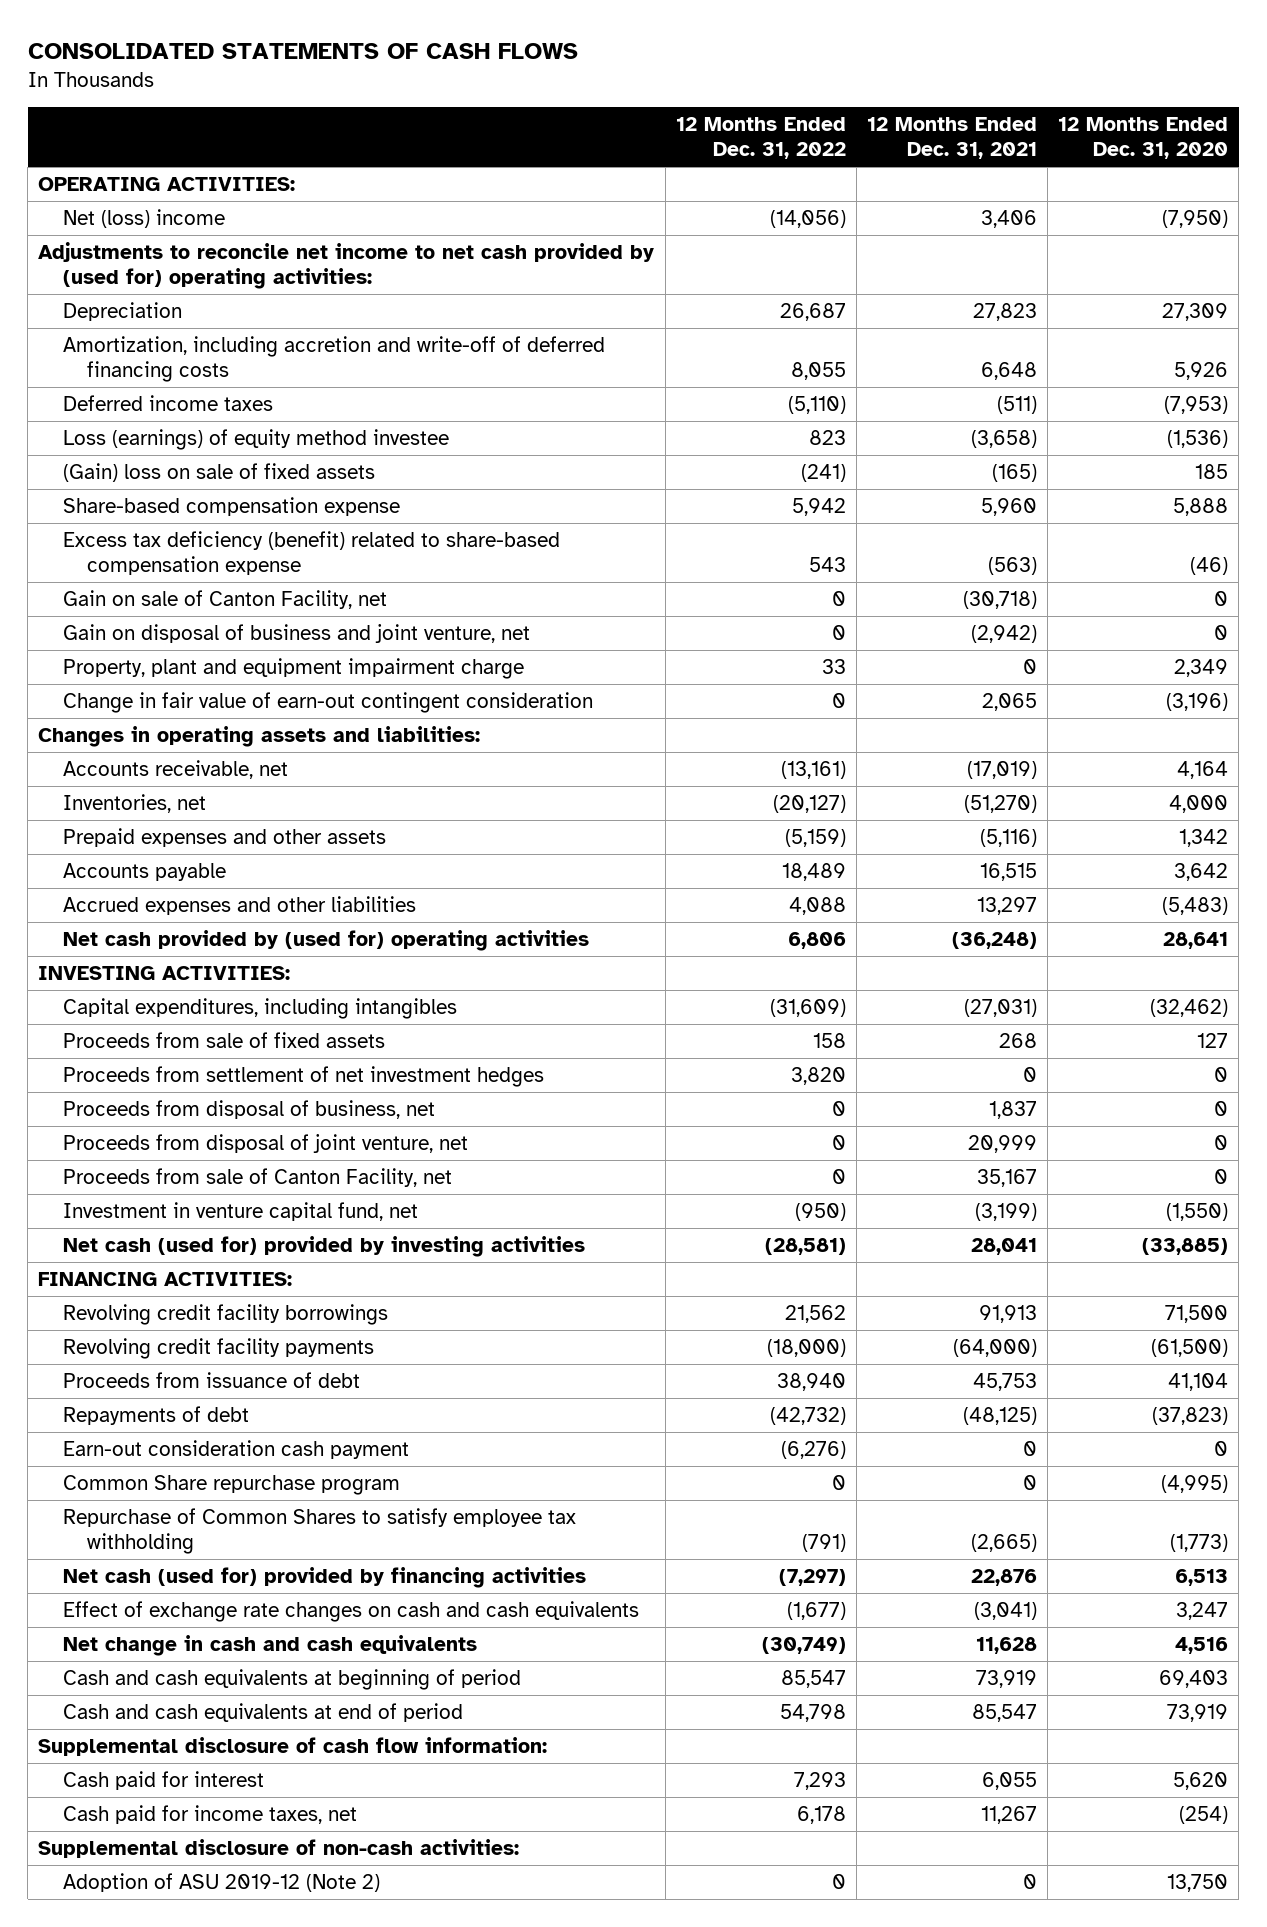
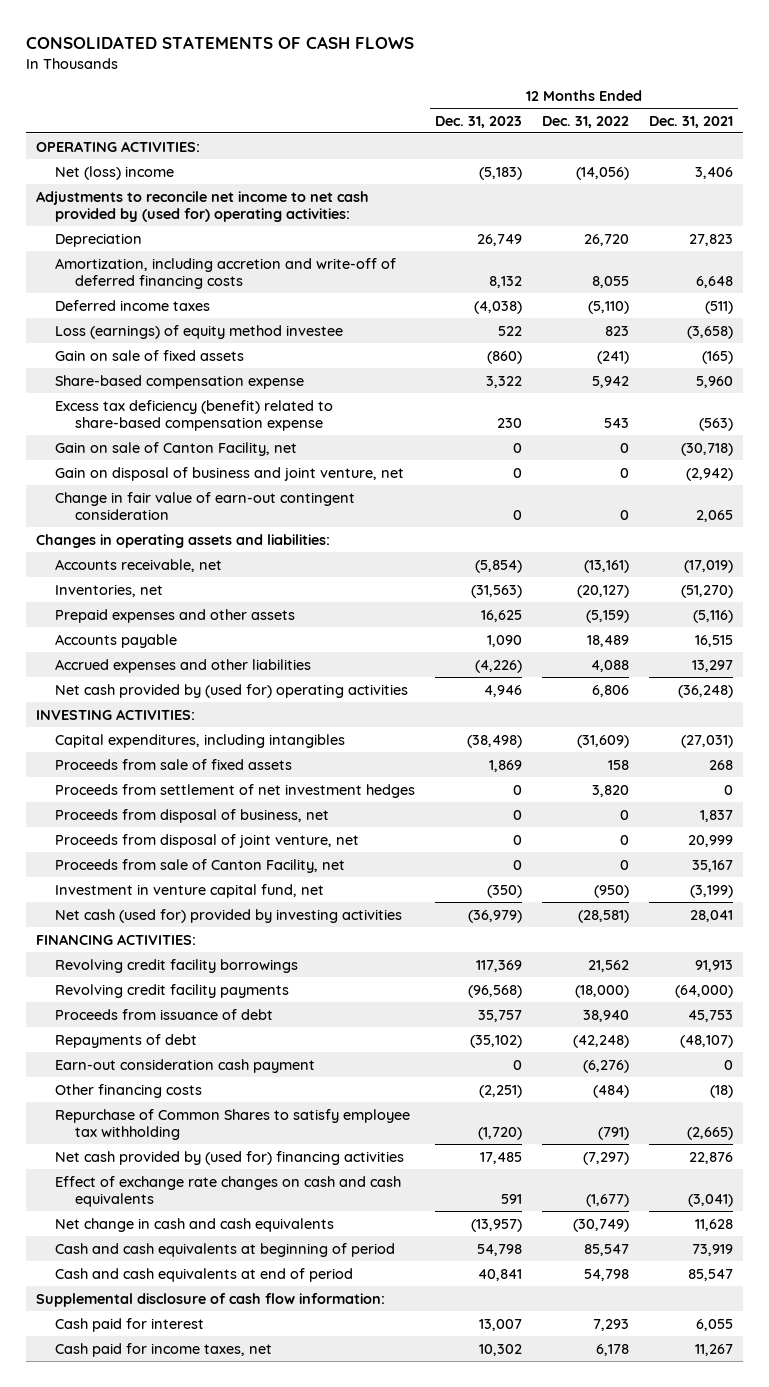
- | 12 Months Ended Dec. 31, 2022 | 12 Months Ended Dec. 31, 2021 | 12 Months Ended Dec. 31, 2020
+ | 12 Months Ended Dec. 31, 2023 | 12 Months Ended Dec. 31, 2022 | 12 Months Ended Dec. 31, 2021
- Depreciation | 26,687 | 27,823 | 27,309
+ Depreciation | 26,749 | 26,720 | 27,823
- (Gain) loss on sale of fixed assets | (241) | (165) | 185
+ Gain on sale of fixed assets | (860) | (241) | (165)
- Property, plant and equipment impairment charge | 33 | 0 | 2,349
- Repayments of debt | (42,732) | (48,125) | (37,823)
+ Repayments of debt | (35,102) | (42,248) | (48,107)
- Common Share repurchase program | 0 | 0 | (4,995)
+ Other financing costs | (2,251) | (484) | (18)
- Net cash (used for) provided by financing activities | (7,297) | 22,876 | 6,513
+ Net cash provided by (used for) financing activities | 17,485 | (7,297) | 22,876
- Supplemental disclosure of non-cash activities:
- Adoption of ASU 2019-12 (Note 2) | 0 | 0 | 13,750

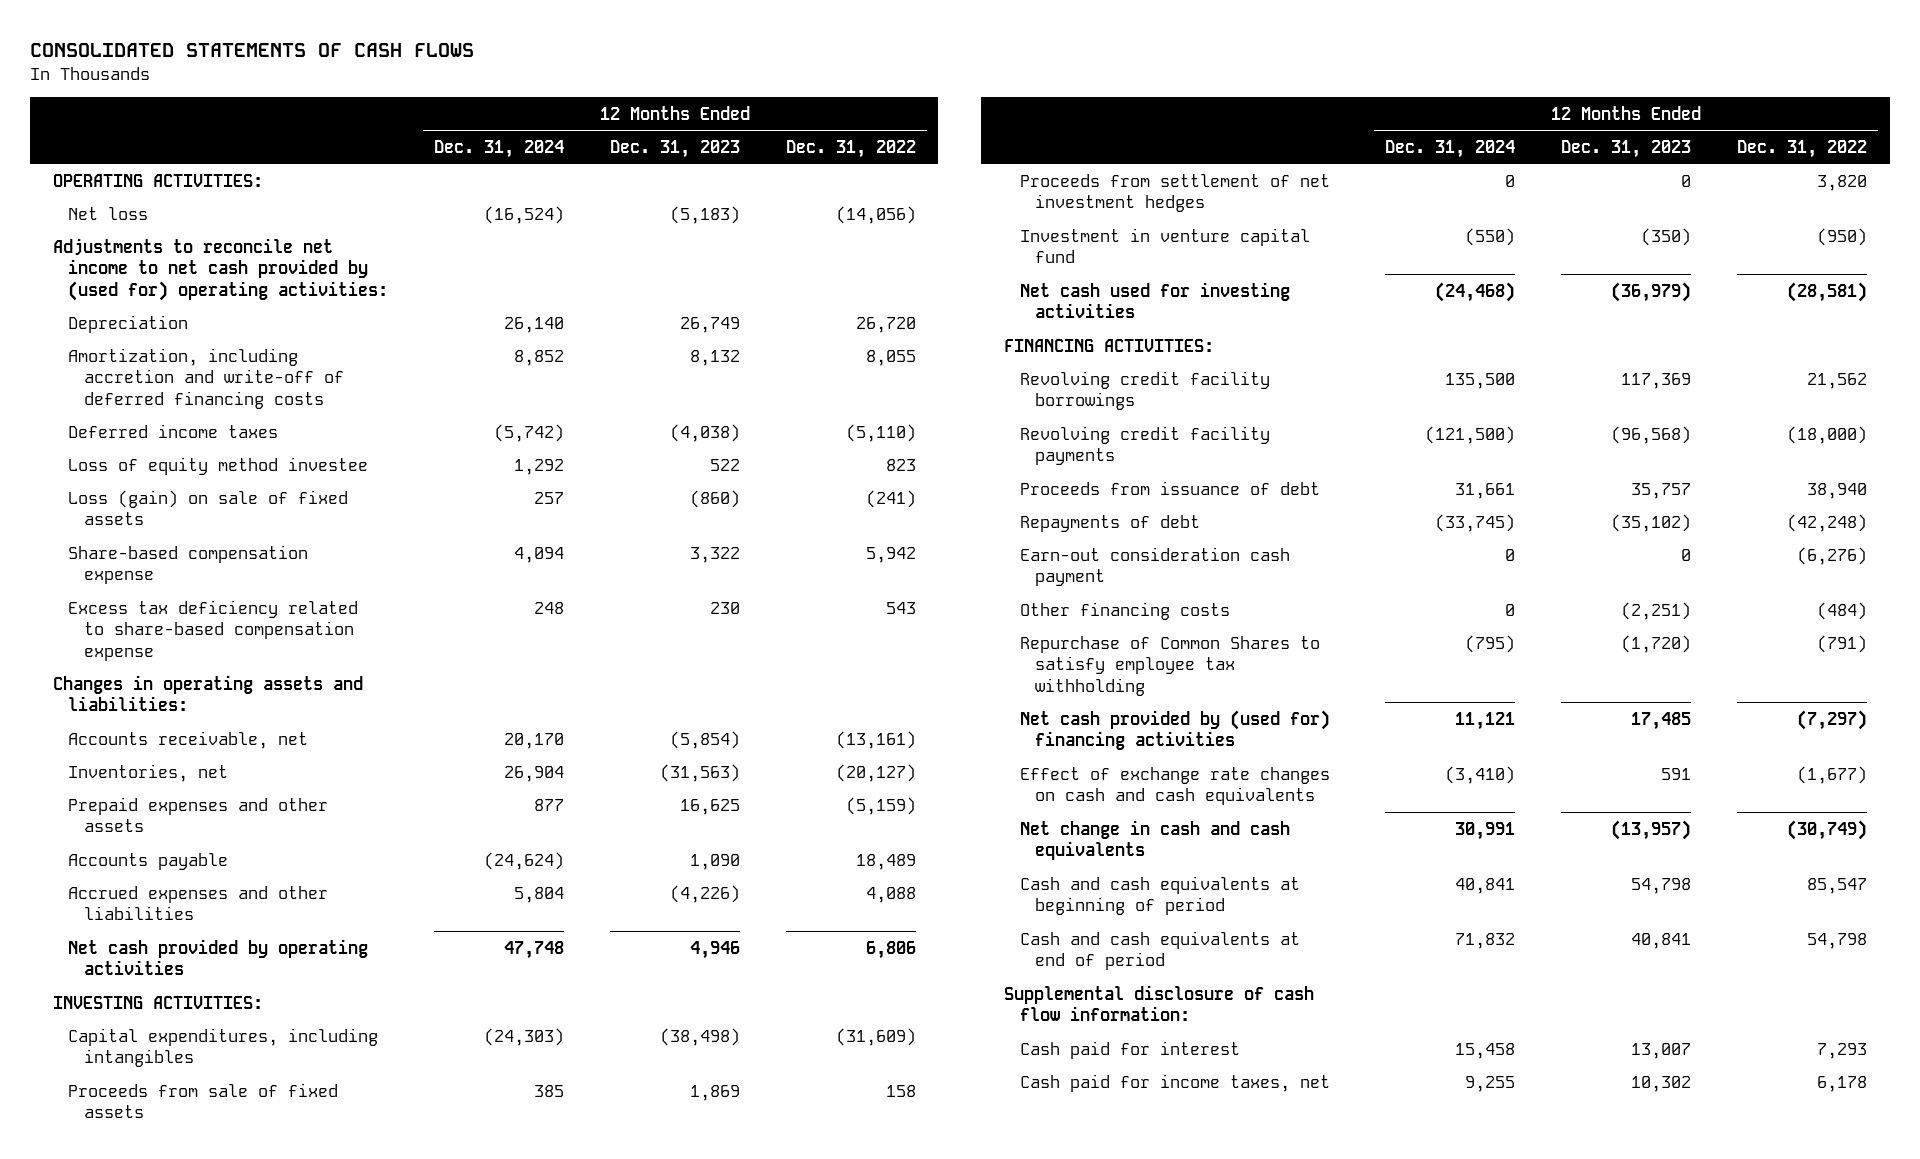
- | 12 Months Ended Dec. 31, 2023 | 12 Months Ended Dec. 31, 2022 | 12 Months Ended Dec. 31, 2021
+ | 12 Months Ended Dec. 31, 2024 | 12 Months Ended Dec. 31, 2023 | 12 Months Ended Dec. 31, 2022
- Net (loss) income | (5,183) | (14,056) | 3,406
+ Net loss | (16,524) | (5,183) | (14,056)
- Loss (earnings) of equity method investee | 522 | 823 | (3,658)
- Gain on sale of fixed assets | (860) | (241) | (165)
+ Loss of equity method investee | 1,292 | 522 | 823
+ Loss (gain) on sale of fixed assets | 257 | (860) | (241)
- Excess tax deficiency (benefit) related to share-based compensation expense | 230 | 543 | (563)
- Gain on sale of Canton Facility, net | 0 | 0 | (30,718)
- Gain on disposal of business and joint venture, net | 0 | 0 | (2,942)
- Change in fair value of earn-out contingent consideration | 0 | 0 | 2,065
+ Excess tax deficiency related to share-based compensation expense | 248 | 230 | 543
- Net cash provided by (used for) operating activities | 4,946 | 6,806 | (36,248)
+ Net cash provided by operating activities | 47,748 | 4,946 | 6,806
- Proceeds from disposal of business, net | 0 | 0 | 1,837
- Proceeds from disposal of joint venture, net | 0 | 0 | 20,999
- Proceeds from sale of Canton Facility, net | 0 | 0 | 35,167
- Investment in venture capital fund, net | (350) | (950) | (3,199)
- Net cash (used for) provided by investing activities | (36,979) | (28,581) | 28,041
+ Investment in venture capital fund | (550) | (350) | (950)
+ Net cash used for investing activities | (24,468) | (36,979) | (28,581)

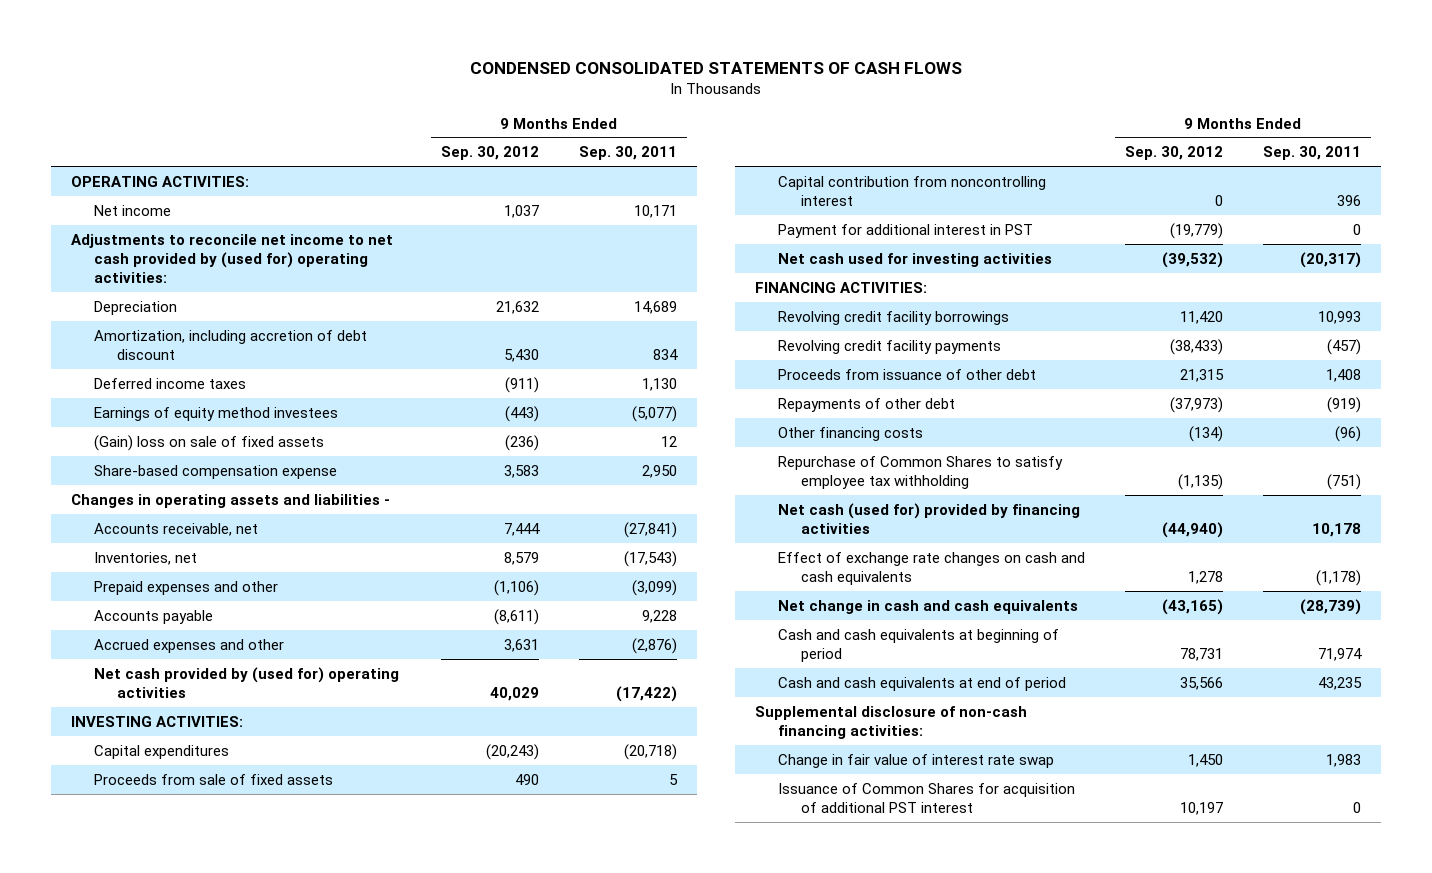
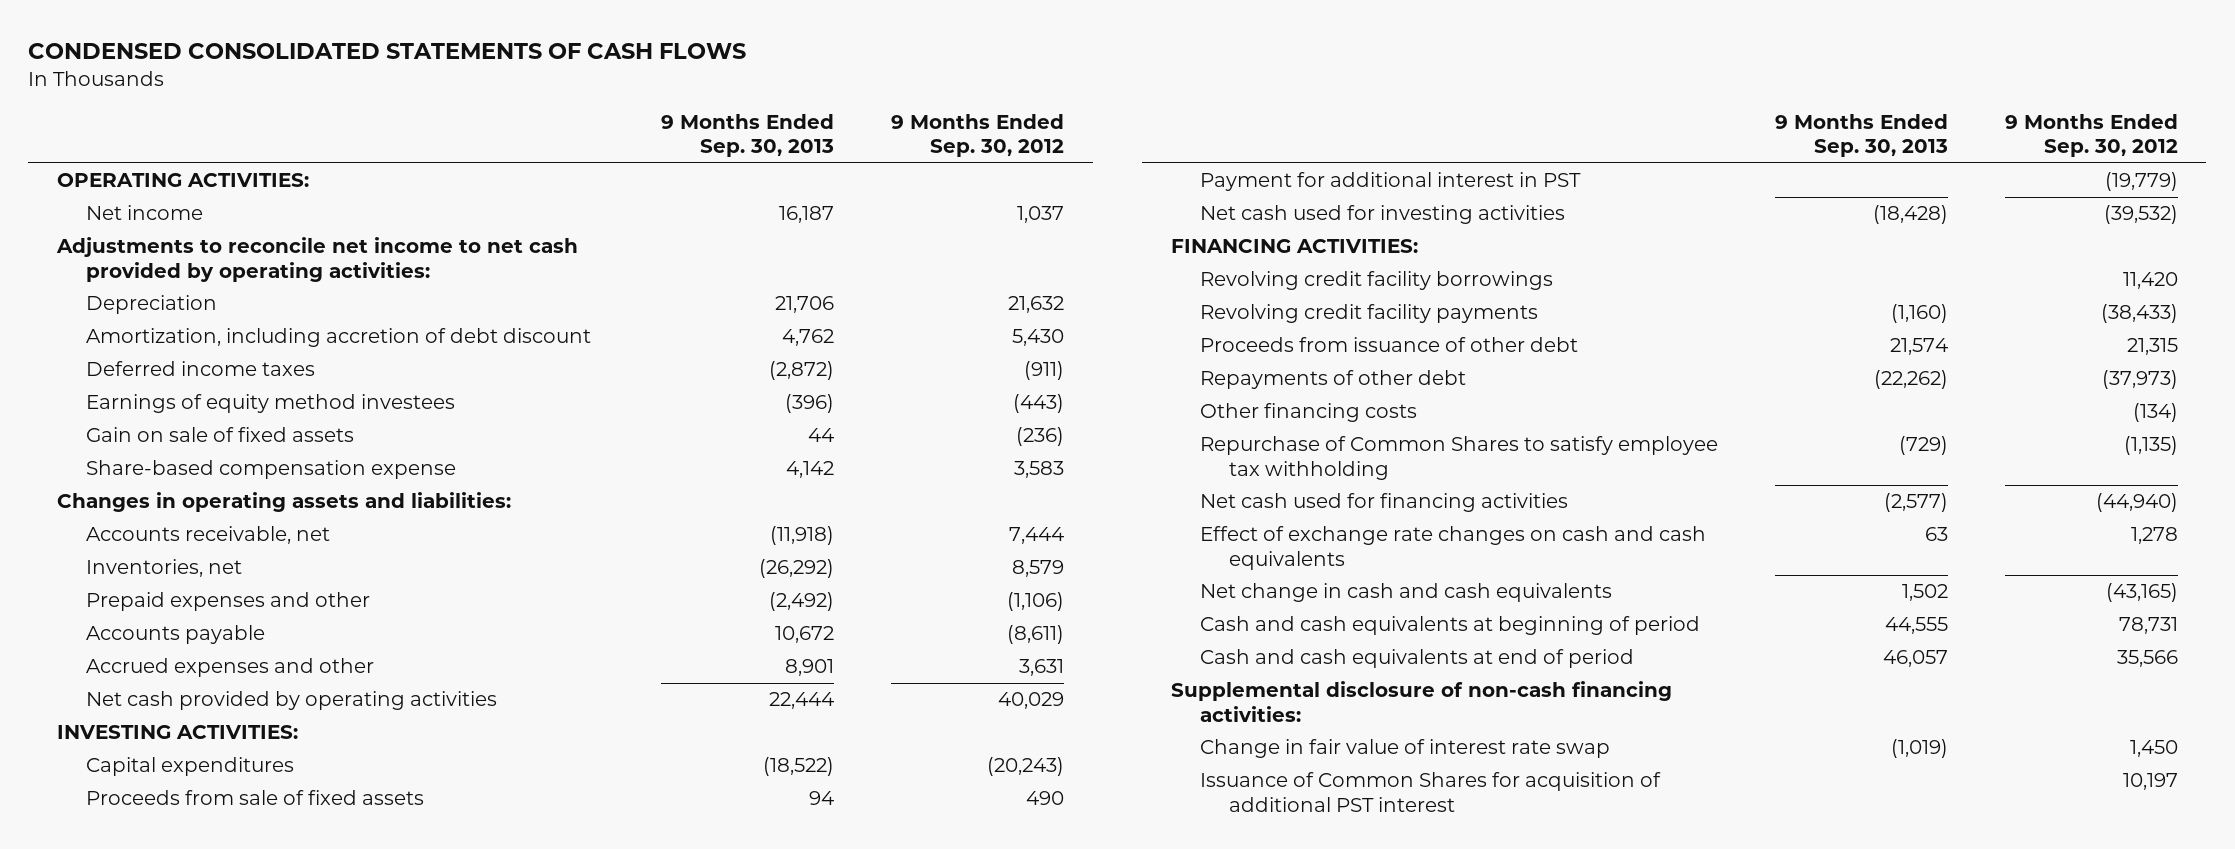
- | 9 Months Ended Sep. 30, 2012 | 9 Months Ended Sep. 30, 2011
+ | 9 Months Ended Sep. 30, 2013 | 9 Months Ended Sep. 30, 2012
- Adjustments to reconcile net income to net cash provided by (used for) operating activities:
+ Adjustments to reconcile net income to net cash provided by operating activities:
- (Gain) loss on sale of fixed assets | (236) | 12
+ Gain on sale of fixed assets | 44 | (236)
- Changes in operating assets and liabilities -
+ Changes in operating assets and liabilities:
- Net cash provided by (used for) operating activities | 40,029 | (17,422)
+ Net cash provided by operating activities | 22,444 | 40,029
- Capital contribution from noncontrolling interest | 0 | 396
- Net cash (used for) provided by financing activities | (44,940) | 10,178
+ Net cash used for financing activities | (2,577) | (44,940)

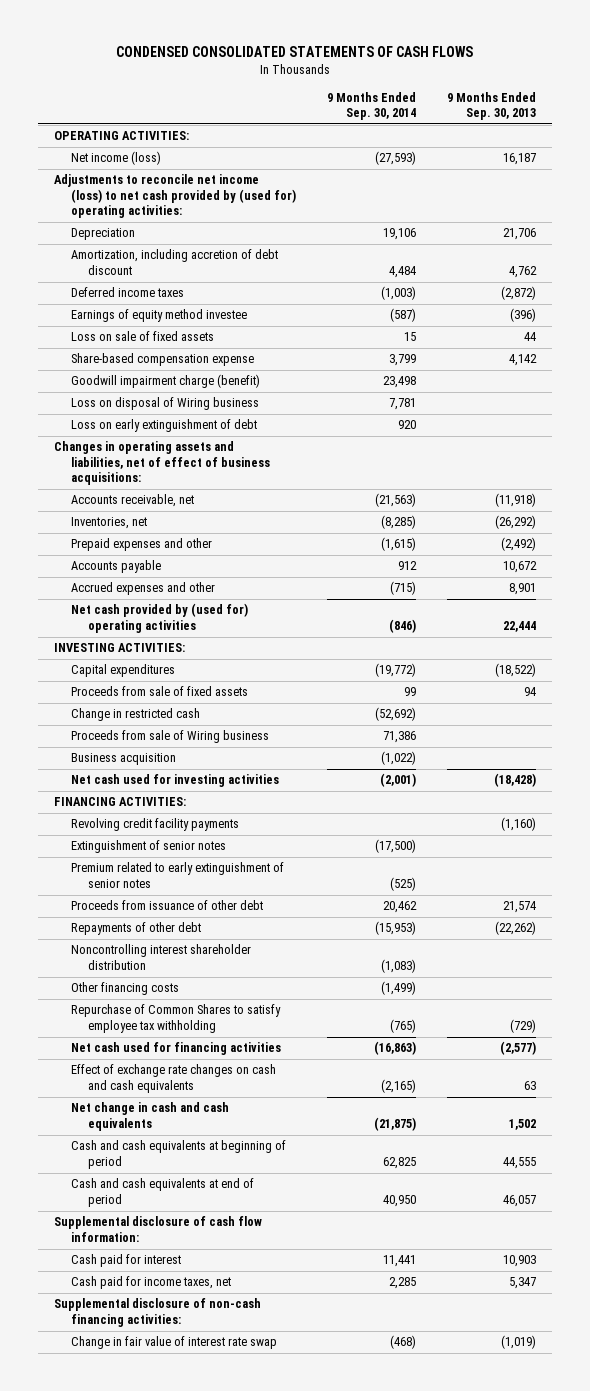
- | 9 Months Ended Sep. 30, 2013 | 9 Months Ended Sep. 30, 2012
+ | 9 Months Ended Sep. 30, 2014 | 9 Months Ended Sep. 30, 2013
- Net income | 16,187 | 1,037
- Adjustments to reconcile net income to net cash provided by operating activities:
+ Net income (loss) | (27,593) | 16,187
+ Adjustments to reconcile net income (loss) to net cash provided by (used for) operating activities:
- Earnings of equity method investees | (396) | (443)
- Gain on sale of fixed assets | 44 | (236)
+ Earnings of equity method investee | (587) | (396)
+ Loss on sale of fixed assets | 15 | 44
- Changes in operating assets and liabilities:
+ Goodwill impairment charge (benefit) | 23,498 |
+ Loss on disposal of Wiring business | 7,781 |
+ Loss on early extinguishment of debt | 920 |
+ Changes in operating assets and liabilities, net of effect of business acquisitions:
- Net cash provided by operating activities | 22,444 | 40,029
+ Net cash provided by (used for) operating activities | (846) | 22,444
- Payment for additional interest in PST | | (19,779)
+ Change in restricted cash | (52,692) |
+ Proceeds from sale of Wiring business | 71,386 |
+ Business acquisition | (1,022) |
- Revolving credit facility borrowings | | 11,420
+ Extinguishment of senior notes | (17,500) |
+ Premium related to early extinguishment of senior notes | (525) |
+ Noncontrolling interest shareholder distribution | (1,083) |
+ Supplemental disclosure of cash flow information:
+ Cash paid for interest | 11,441 | 10,903
+ Cash paid for income taxes, net | 2,285 | 5,347
- Issuance of Common Shares for acquisition of additional PST interest | | 10,197

